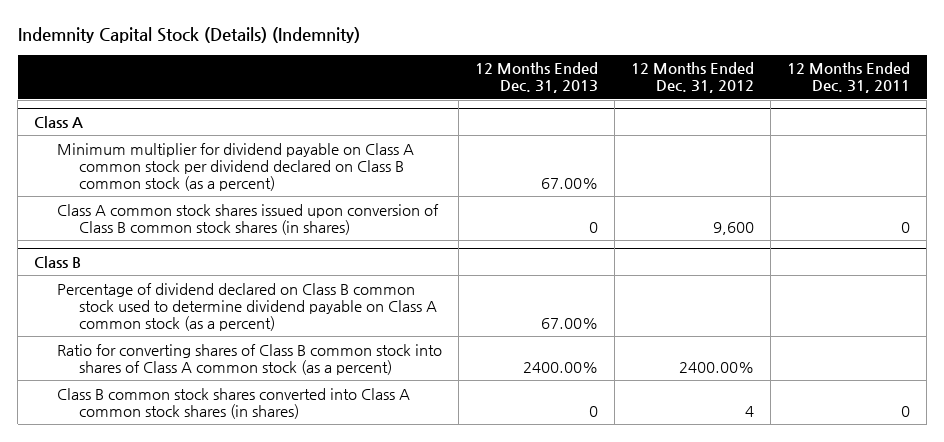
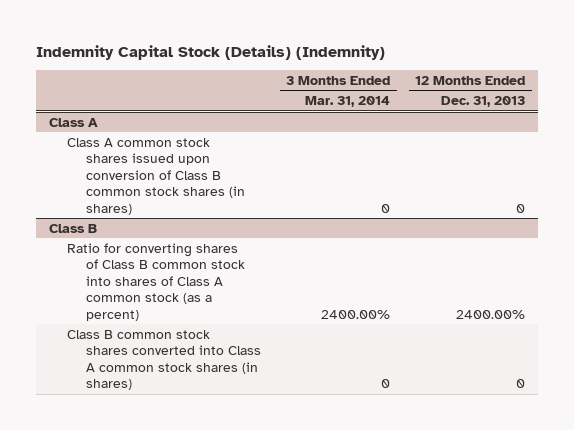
- | 12 Months Ended Dec. 31, 2013 | 12 Months Ended Dec. 31, 2012 | 12 Months Ended Dec. 31, 2011
+ | 3 Months Ended Mar. 31, 2014 | 12 Months Ended Dec. 31, 2013
@ Class A
- Minimum multiplier for dividend payable on Class A common stock per dividend declared on Class B common stock (as a percent) | 67.00% | |
@ Class B
- Percentage of dividend declared on Class B common stock used to determine dividend payable on Class A common stock (as a percent) | 67.00% | |

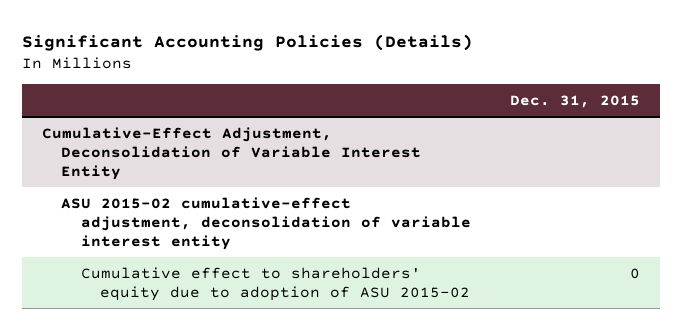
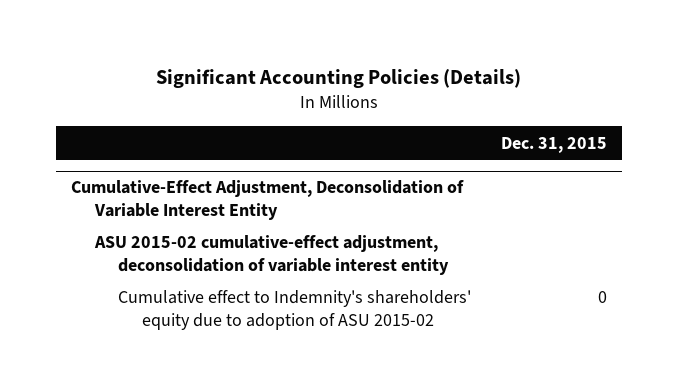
@ Cumulative-Effect Adjustment, Deconsolidation of Variable Interest Entity
- Cumulative effect to shareholders' equity due to adoption of ASU 2015-02 | 0
+ Cumulative effect to Indemnity's shareholders' equity due to adoption of ASU 2015-02 | 0

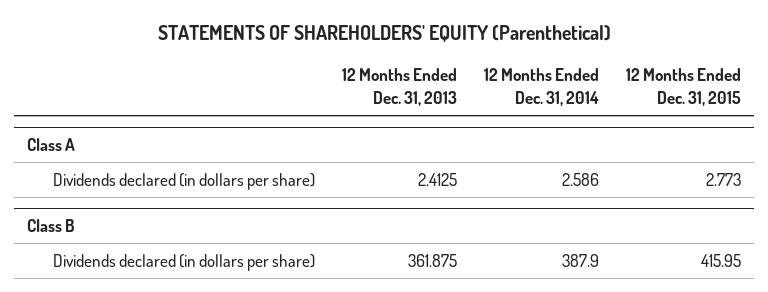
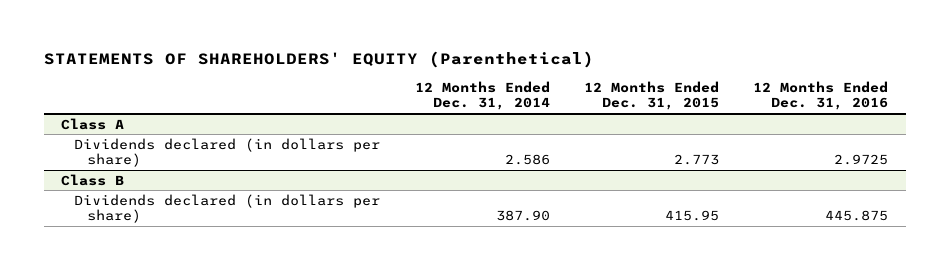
- | 12 Months Ended Dec. 31, 2013 | 12 Months Ended Dec. 31, 2014 | 12 Months Ended Dec. 31, 2015
+ | 12 Months Ended Dec. 31, 2014 | 12 Months Ended Dec. 31, 2015 | 12 Months Ended Dec. 31, 2016
@ Class B
- Dividends declared (in dollars per share) | 361.875 | 387.9 | 415.95
+ Dividends declared (in dollars per share) | 387.90 | 415.95 | 445.875

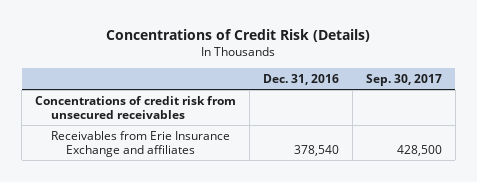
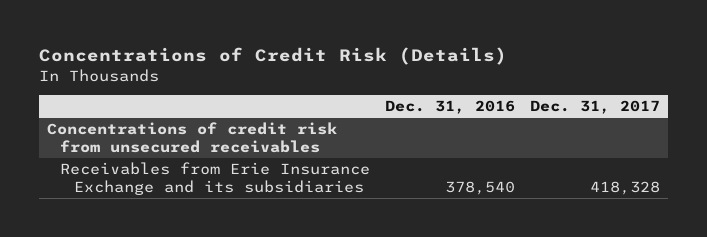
- | Dec. 31, 2016 | Sep. 30, 2017
+ | Dec. 31, 2016 | Dec. 31, 2017
- Receivables from Erie Insurance Exchange and affiliates | 378,540 | 428,500
+ Receivables from Erie Insurance Exchange and its subsidiaries | 378,540 | 418,328

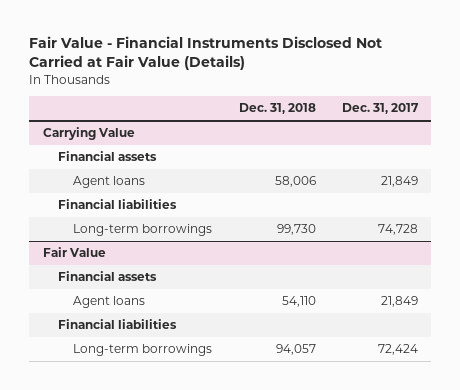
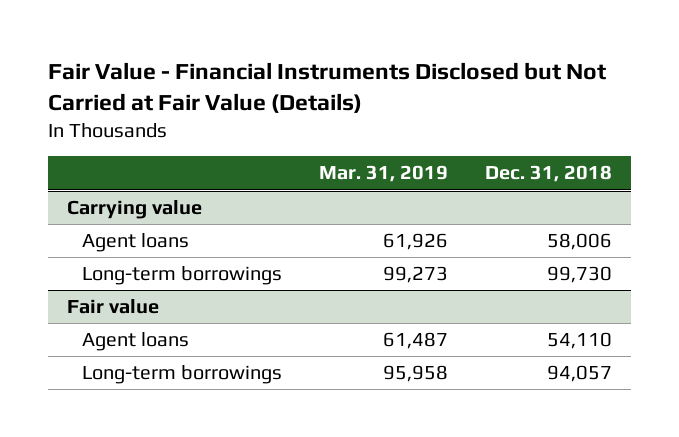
- Fair Value - Financial Instruments Disclosed Not Carried at Fair Value (Details)
+ Fair Value - Financial Instruments Disclosed but Not Carried at Fair Value (Details)
- | Dec. 31, 2018 | Dec. 31, 2017
+ | Mar. 31, 2019 | Dec. 31, 2018
- Carrying Value
- Financial assets
+ Carrying value
- Financial liabilities
- Fair Value
- Financial assets
+ Fair value
- Financial liabilities

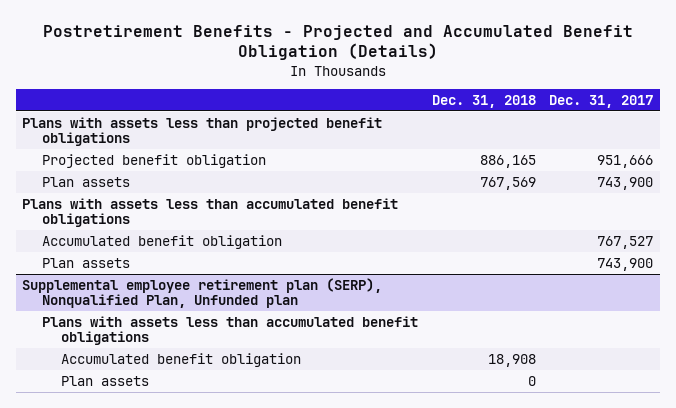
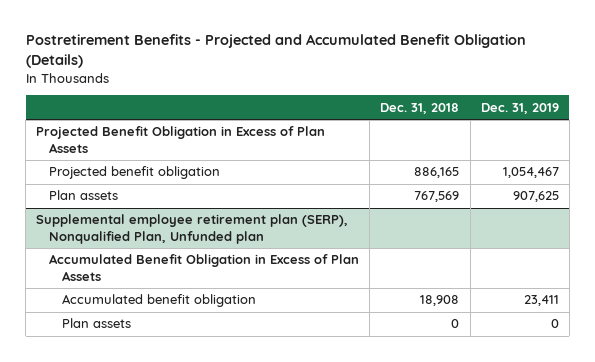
- | Dec. 31, 2018 | Dec. 31, 2017
+ | Dec. 31, 2018 | Dec. 31, 2019
- Plans with assets less than projected benefit obligations
+ Projected Benefit Obligation in Excess of Plan Assets
- Plans with assets less than accumulated benefit obligations
- Accumulated benefit obligation | | 767,527
- Plan assets | | 743,900
@ Supplemental employee retirement plan (SERP), Nonqualified Plan, Unfunded plan
- Plans with assets less than accumulated benefit obligations
+ Accumulated Benefit Obligation in Excess of Plan Assets

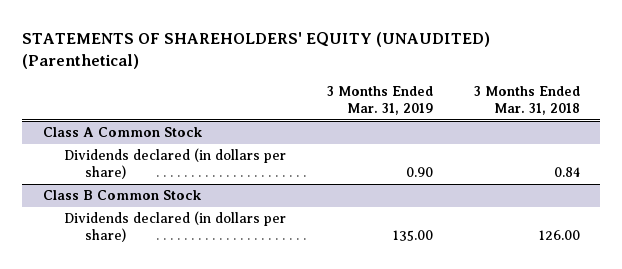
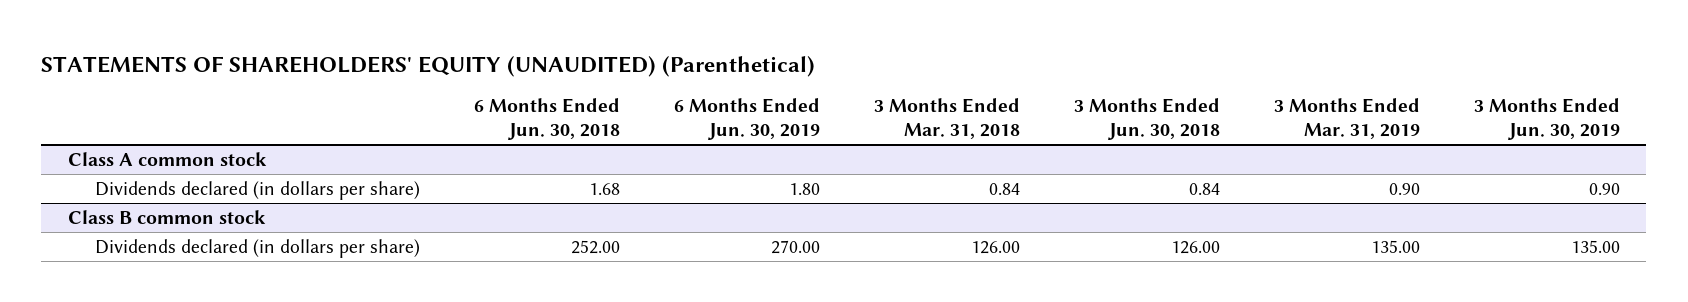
- | 3 Months Ended Mar. 31, 2019 | 3 Months Ended Mar. 31, 2018
+ | 6 Months Ended Jun. 30, 2018 | 6 Months Ended Jun. 30, 2019 | 3 Months Ended Mar. 31, 2018 | 3 Months Ended Jun. 30, 2018 | 3 Months Ended Mar. 31, 2019 | 3 Months Ended Jun. 30, 2019
- Class A Common Stock
+ Class A common stock
- Class B Common Stock
+ Class B common stock

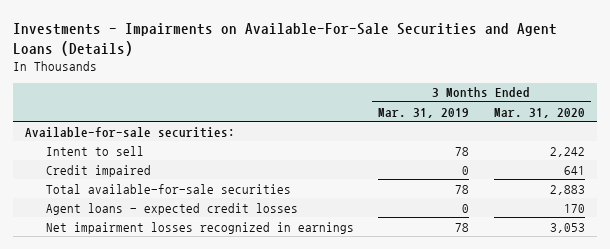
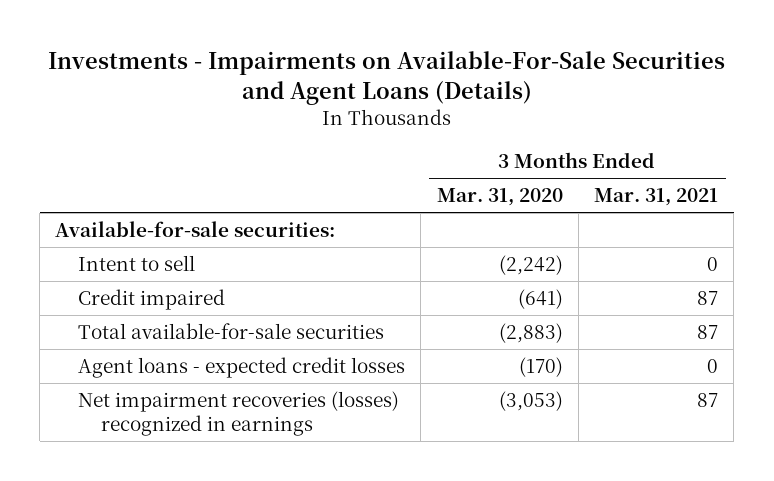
- | 3 Months Ended Mar. 31, 2019 | 3 Months Ended Mar. 31, 2020
+ | 3 Months Ended Mar. 31, 2020 | 3 Months Ended Mar. 31, 2021
- Intent to sell | 78 | 2,242
- Credit impaired | 0 | 641
- Total available-for-sale securities | 78 | 2,883
- Agent loans - expected credit losses | 0 | 170
- Net impairment losses recognized in earnings | 78 | 3,053
+ Intent to sell | (2,242) | 0
+ Credit impaired | (641) | 87
+ Total available-for-sale securities | (2,883) | 87
+ Agent loans - expected credit losses | (170) | 0
+ Net impairment recoveries (losses) recognized in earnings | (3,053) | 87

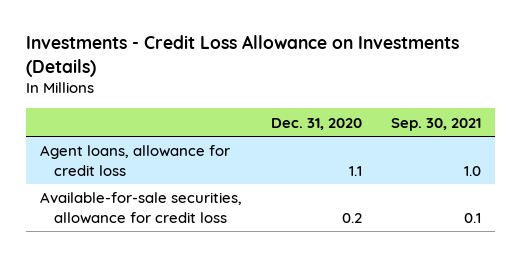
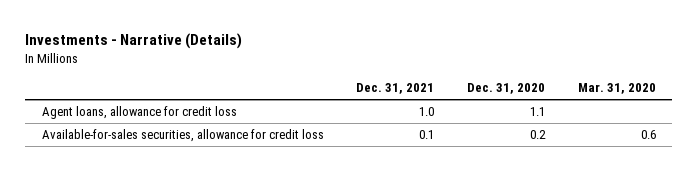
- Investments - Credit Loss Allowance on Investments (Details)
+ Investments - Narrative (Details)
- | Dec. 31, 2020 | Sep. 30, 2021
+ | Dec. 31, 2021 | Dec. 31, 2020 | Mar. 31, 2020
- Available-for-sale securities, allowance for credit loss | 0.2 | 0.1
+ Available-for-sales securities, allowance for credit loss | 0.1 | 0.2 | 0.6

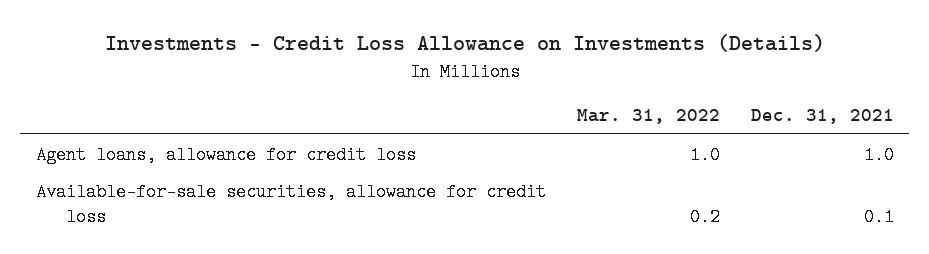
- Investments - Narrative (Details)
+ Investments - Credit Loss Allowance on Investments (Details)
- | Dec. 31, 2021 | Dec. 31, 2020 | Mar. 31, 2020
+ | Mar. 31, 2022 | Dec. 31, 2021
- Available-for-sales securities, allowance for credit loss | 0.1 | 0.2 | 0.6
+ Available-for-sale securities, allowance for credit loss | 0.2 | 0.1

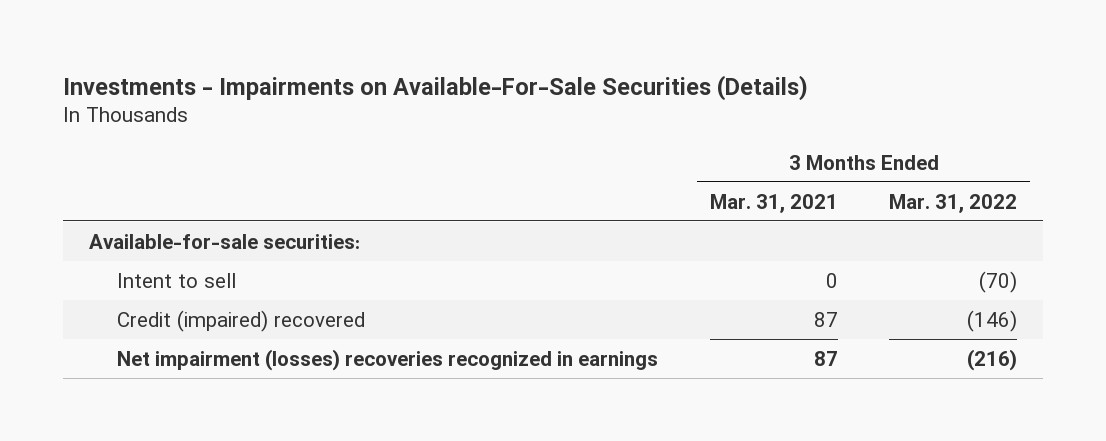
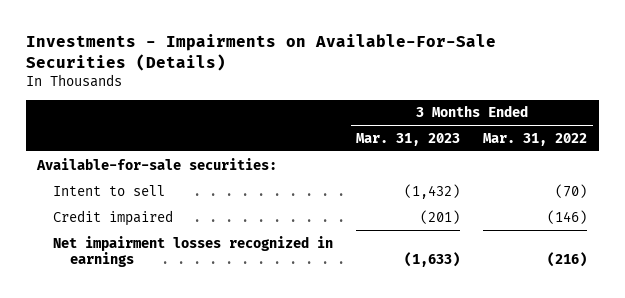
- | 3 Months Ended Mar. 31, 2021 | 3 Months Ended Mar. 31, 2022
+ | 3 Months Ended Mar. 31, 2023 | 3 Months Ended Mar. 31, 2022
- Credit (impaired) recovered | 87 | (146)
- Net impairment (losses) recoveries recognized in earnings | 87 | (216)
+ Credit impaired | (201) | (146)
+ Net impairment losses recognized in earnings | (1,633) | (216)

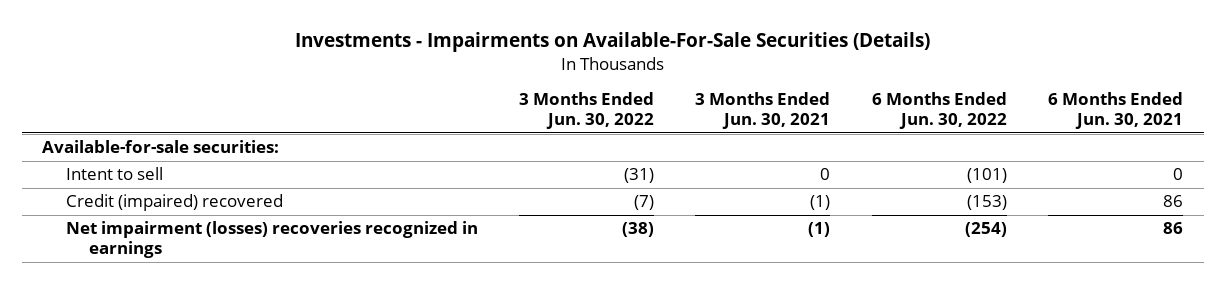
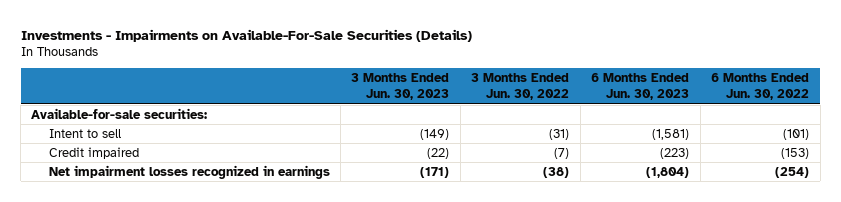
- | 3 Months Ended Jun. 30, 2022 | 3 Months Ended Jun. 30, 2021 | 6 Months Ended Jun. 30, 2022 | 6 Months Ended Jun. 30, 2021
+ | 3 Months Ended Jun. 30, 2023 | 3 Months Ended Jun. 30, 2022 | 6 Months Ended Jun. 30, 2023 | 6 Months Ended Jun. 30, 2022
- Credit (impaired) recovered | (7) | (1) | (153) | 86
- Net impairment (losses) recoveries recognized in earnings | (38) | (1) | (254) | 86
+ Credit impaired | (22) | (7) | (223) | (153)
+ Net impairment losses recognized in earnings | (171) | (38) | (1,804) | (254)

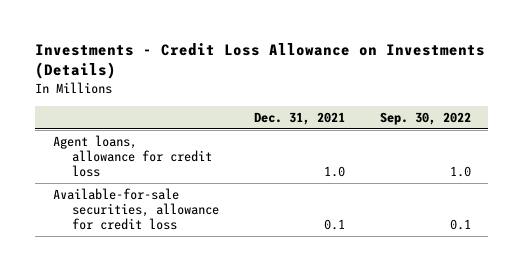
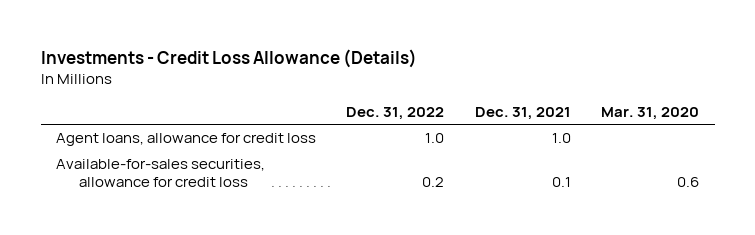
- Investments - Credit Loss Allowance on Investments (Details)
+ Investments - Credit Loss Allowance (Details)
- | Dec. 31, 2021 | Sep. 30, 2022
+ | Dec. 31, 2022 | Dec. 31, 2021 | Mar. 31, 2020
- Available-for-sale securities, allowance for credit loss | 0.1 | 0.1
+ Available-for-sales securities, allowance for credit loss | 0.2 | 0.1 | 0.6

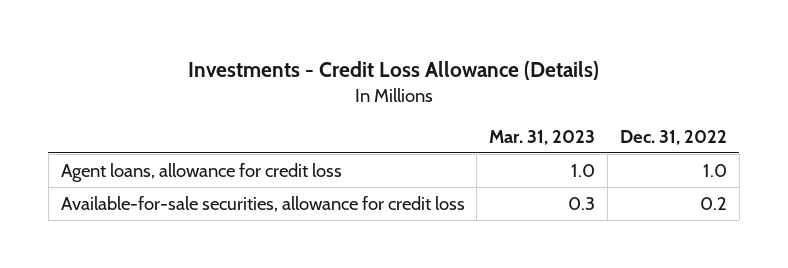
- | Dec. 31, 2022 | Dec. 31, 2021 | Mar. 31, 2020
+ | Mar. 31, 2023 | Dec. 31, 2022
- Available-for-sales securities, allowance for credit loss | 0.2 | 0.1 | 0.6
+ Available-for-sale securities, allowance for credit loss | 0.3 | 0.2

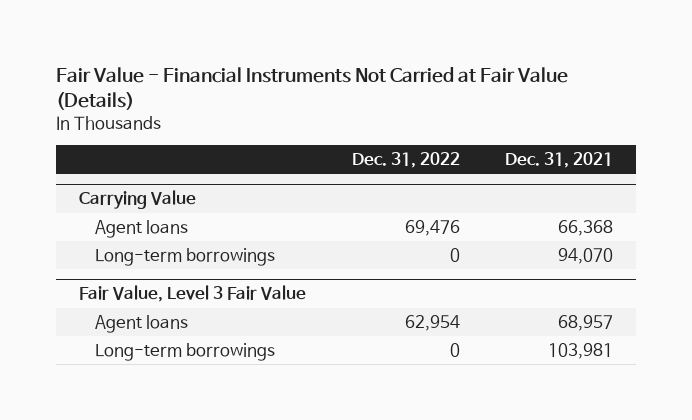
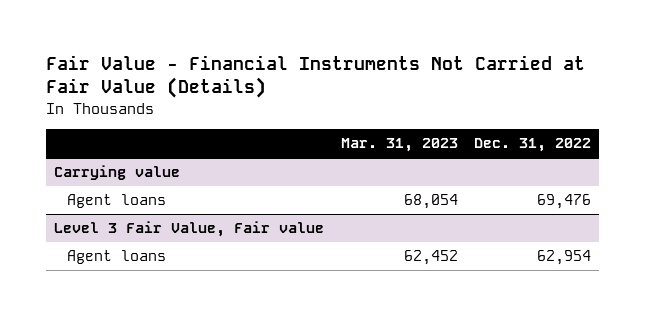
- | Dec. 31, 2022 | Dec. 31, 2021
+ | Mar. 31, 2023 | Dec. 31, 2022
- Carrying Value
+ Carrying value
- Long-term borrowings | 0 | 94,070
- Fair Value, Level 3 Fair Value
+ Level 3 Fair Value, Fair value
- Long-term borrowings | 0 | 103,981

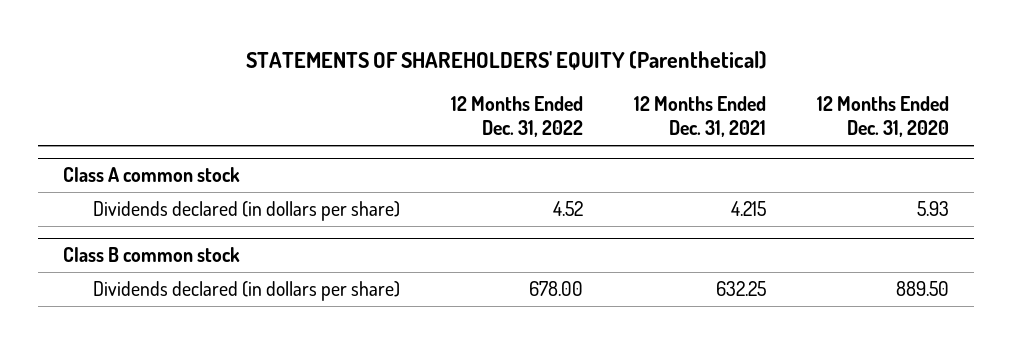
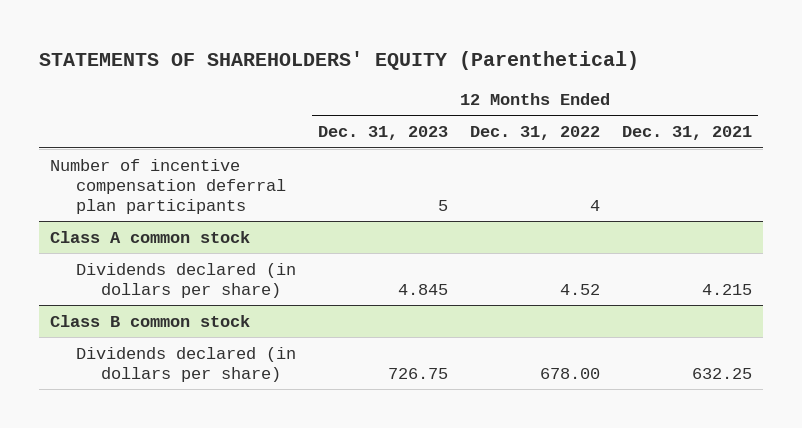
- | 12 Months Ended Dec. 31, 2022 | 12 Months Ended Dec. 31, 2021 | 12 Months Ended Dec. 31, 2020
+ | 12 Months Ended Dec. 31, 2023 | 12 Months Ended Dec. 31, 2022 | 12 Months Ended Dec. 31, 2021
+ Number of incentive compensation deferral plan participants | 5 | 4 |

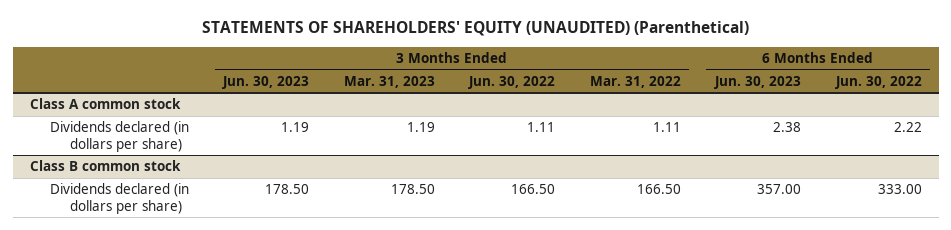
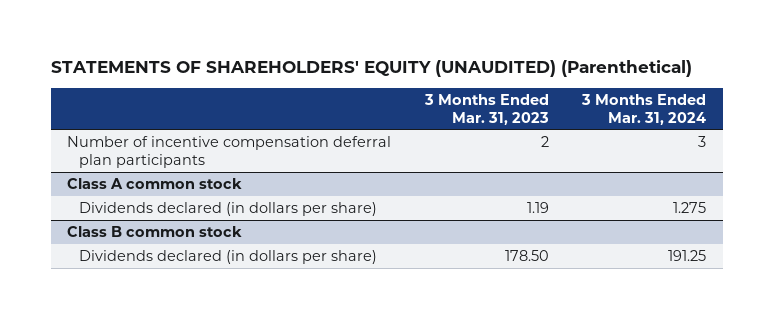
- | 3 Months Ended Jun. 30, 2023 | 3 Months Ended Mar. 31, 2023 | 3 Months Ended Jun. 30, 2022 | 3 Months Ended Mar. 31, 2022 | 6 Months Ended Jun. 30, 2023 | 6 Months Ended Jun. 30, 2022
+ | 3 Months Ended Mar. 31, 2023 | 3 Months Ended Mar. 31, 2024
+ Number of incentive compensation deferral plan participants | 2 | 3

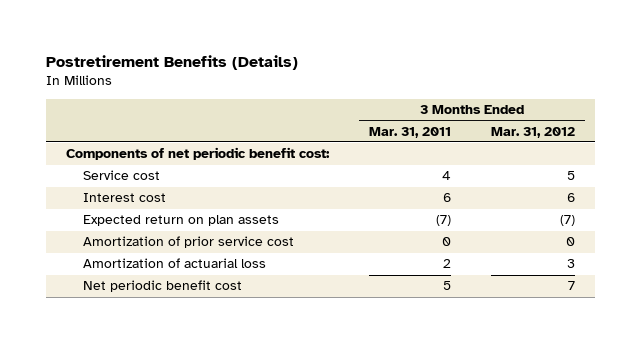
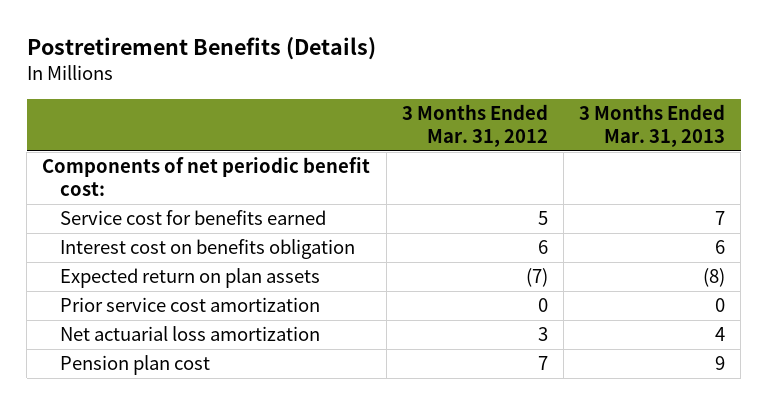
- | 3 Months Ended Mar. 31, 2011 | 3 Months Ended Mar. 31, 2012
+ | 3 Months Ended Mar. 31, 2012 | 3 Months Ended Mar. 31, 2013
- Service cost | 4 | 5
- Interest cost | 6 | 6
+ Service cost for benefits earned | 5 | 7
+ Interest cost on benefits obligation | 6 | 6
- Amortization of prior service cost | 0 | 0
- Amortization of actuarial loss | 2 | 3
- Net periodic benefit cost | 5 | 7
+ Prior service cost amortization | 0 | 0
+ Net actuarial loss amortization | 3 | 4
+ Pension plan cost | 7 | 9

